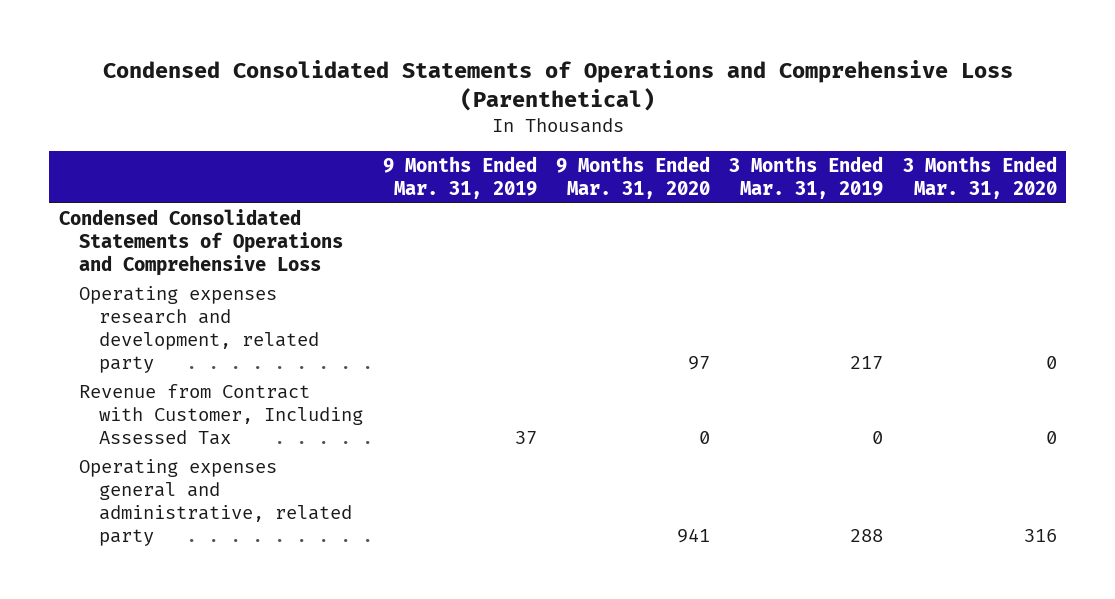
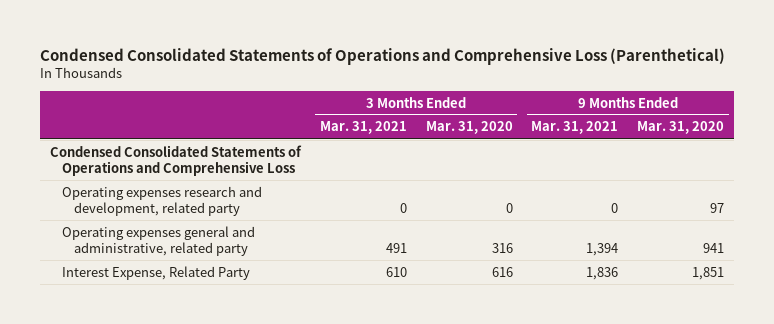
- | 9 Months Ended Mar. 31, 2019 | 9 Months Ended Mar. 31, 2020 | 3 Months Ended Mar. 31, 2019 | 3 Months Ended Mar. 31, 2020
+ | 3 Months Ended Mar. 31, 2021 | 3 Months Ended Mar. 31, 2020 | 9 Months Ended Mar. 31, 2021 | 9 Months Ended Mar. 31, 2020
- Revenue from Contract with Customer, Including Assessed Tax | 37 | 0 | 0 | 0
+ Interest Expense, Related Party | 610 | 616 | 1,836 | 1,851

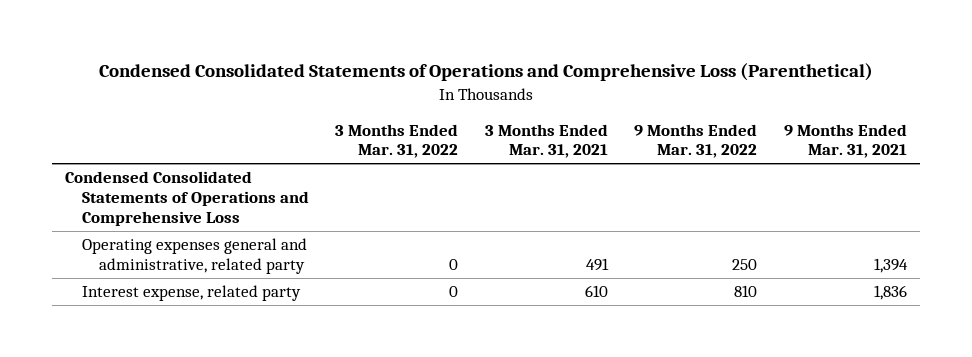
- | 3 Months Ended Mar. 31, 2021 | 3 Months Ended Mar. 31, 2020 | 9 Months Ended Mar. 31, 2021 | 9 Months Ended Mar. 31, 2020
+ | 3 Months Ended Mar. 31, 2022 | 3 Months Ended Mar. 31, 2021 | 9 Months Ended Mar. 31, 2022 | 9 Months Ended Mar. 31, 2021
- Operating expenses research and development, related party | 0 | 0 | 0 | 97
- Interest Expense, Related Party | 610 | 616 | 1,836 | 1,851
+ Interest expense, related party | 0 | 610 | 810 | 1,836

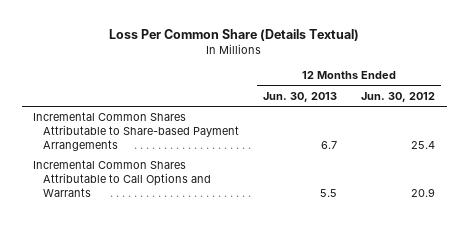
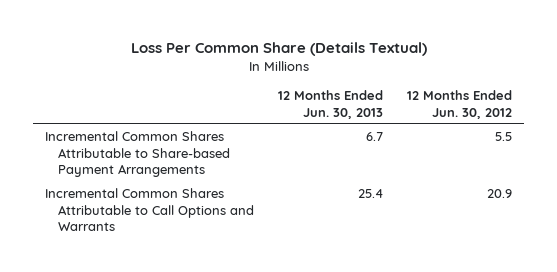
- Incremental Common Shares Attributable to Share-based Payment Arrangements | 6.7 | 25.4
- Incremental Common Shares Attributable to Call Options and Warrants | 5.5 | 20.9
+ Incremental Common Shares Attributable to Share-based Payment Arrangements | 6.7 | 5.5
+ Incremental Common Shares Attributable to Call Options and Warrants | 25.4 | 20.9

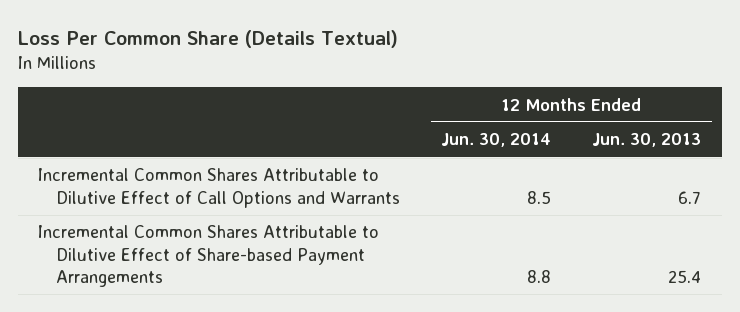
- | 12 Months Ended Jun. 30, 2013 | 12 Months Ended Jun. 30, 2012
+ | 12 Months Ended Jun. 30, 2014 | 12 Months Ended Jun. 30, 2013
- Incremental Common Shares Attributable to Share-based Payment Arrangements | 6.7 | 5.5
- Incremental Common Shares Attributable to Call Options and Warrants | 25.4 | 20.9
+ Incremental Common Shares Attributable to Dilutive Effect of Call Options and Warrants | 8.5 | 6.7
+ Incremental Common Shares Attributable to Dilutive Effect of Share-based Payment Arrangements | 8.8 | 25.4

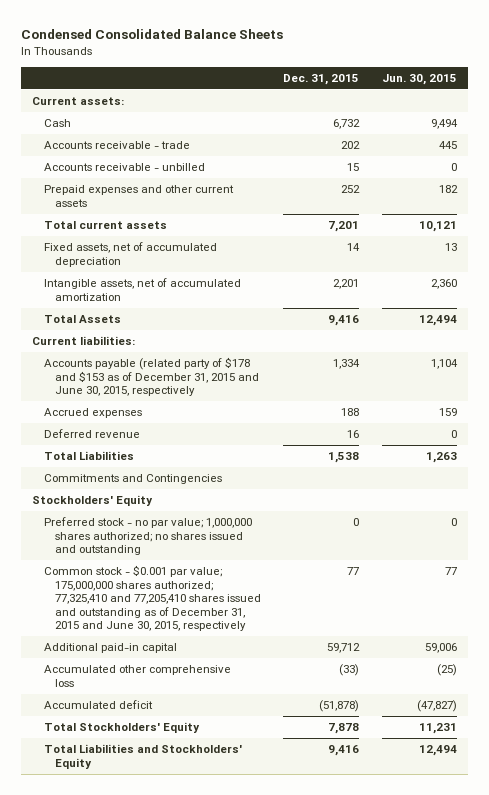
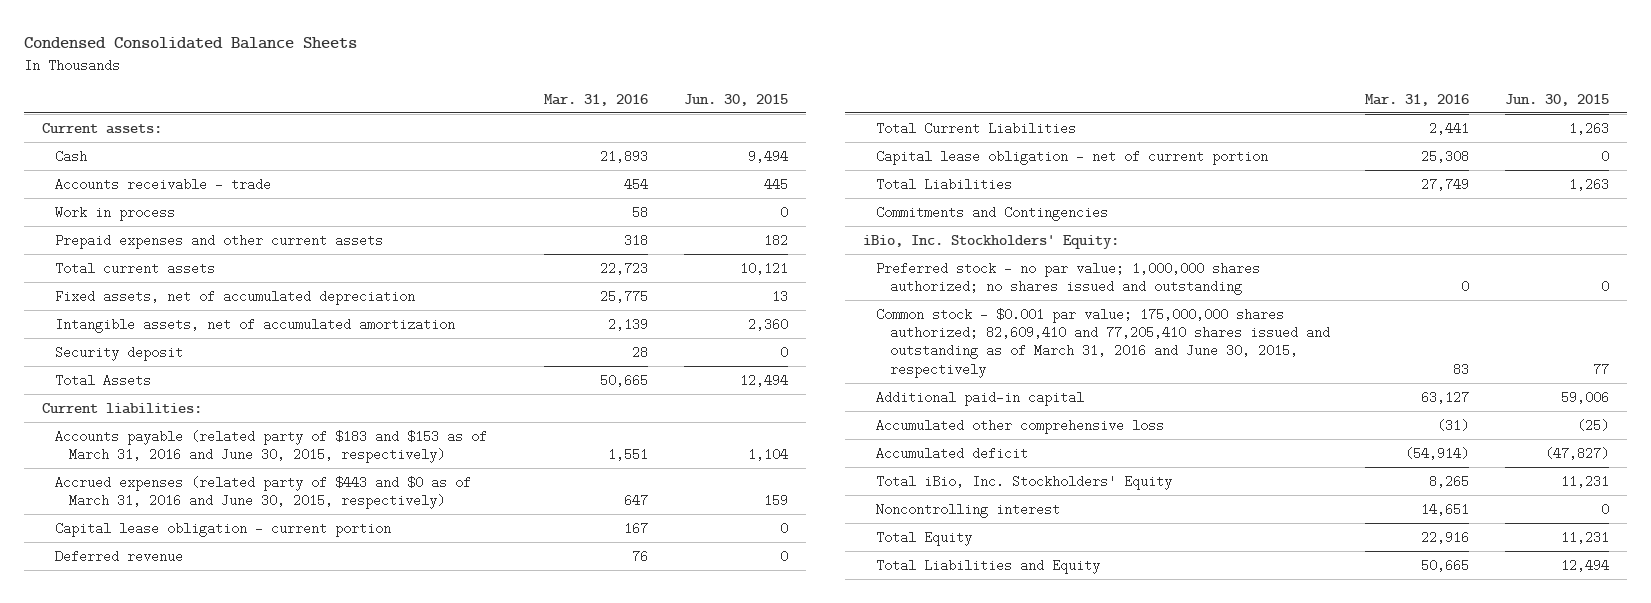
- | Dec. 31, 2015 | Jun. 30, 2015
+ | Mar. 31, 2016 | Jun. 30, 2015
- Accounts receivable - unbilled | 15 | 0
+ Work in process | 58 | 0
+ Security deposit | 28 | 0
- Accounts payable (related party of $178 and $153 as of December 31, 2015 and June 30, 2015, respectively | 1,334 | 1,104
- Accrued expenses | 188 | 159
+ Accounts payable (related party of $183 and $153 as of March 31, 2016 and June 30, 2015, respectively) | 1,551 | 1,104
+ Accrued expenses (related party of $443 and $0 as of March 31, 2016 and June 30, 2015, respectively) | 647 | 159
+ Capital lease obligation - current portion | 167 | 0
+ Total Current Liabilities | 2,441 | 1,263
+ Capital lease obligation - net of current portion | 25,308 | 0
- Stockholders' Equity
+ iBio, Inc. Stockholders' Equity:
- Common stock - $0.001 par value; 175,000,000 shares authorized; 77,325,410 and 77,205,410 shares issued and outstanding as of December 31, 2015 and June 30, 2015, respectively | 77 | 77
+ Common stock - $0.001 par value; 175,000,000 shares authorized; 82,609,410 and 77,205,410 shares issued and outstanding as of March 31, 2016 and June 30, 2015, respectively | 83 | 77
- Total Stockholders' Equity | 7,878 | 11,231
- Total Liabilities and Stockholders' Equity | 9,416 | 12,494
+ Total iBio, Inc. Stockholders' Equity | 8,265 | 11,231
+ Noncontrolling interest | 14,651 | 0
+ Total Equity | 22,916 | 11,231
+ Total Liabilities and Equity | 50,665 | 12,494

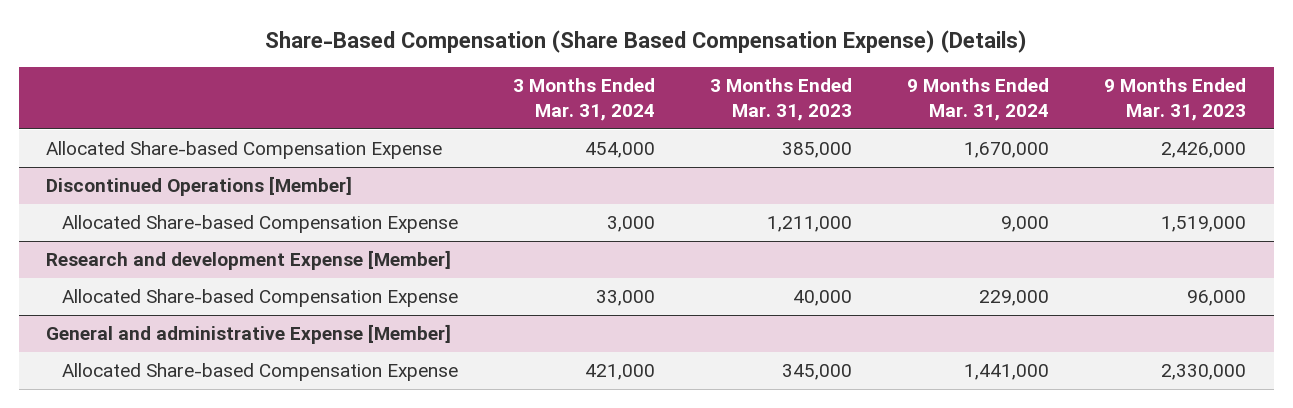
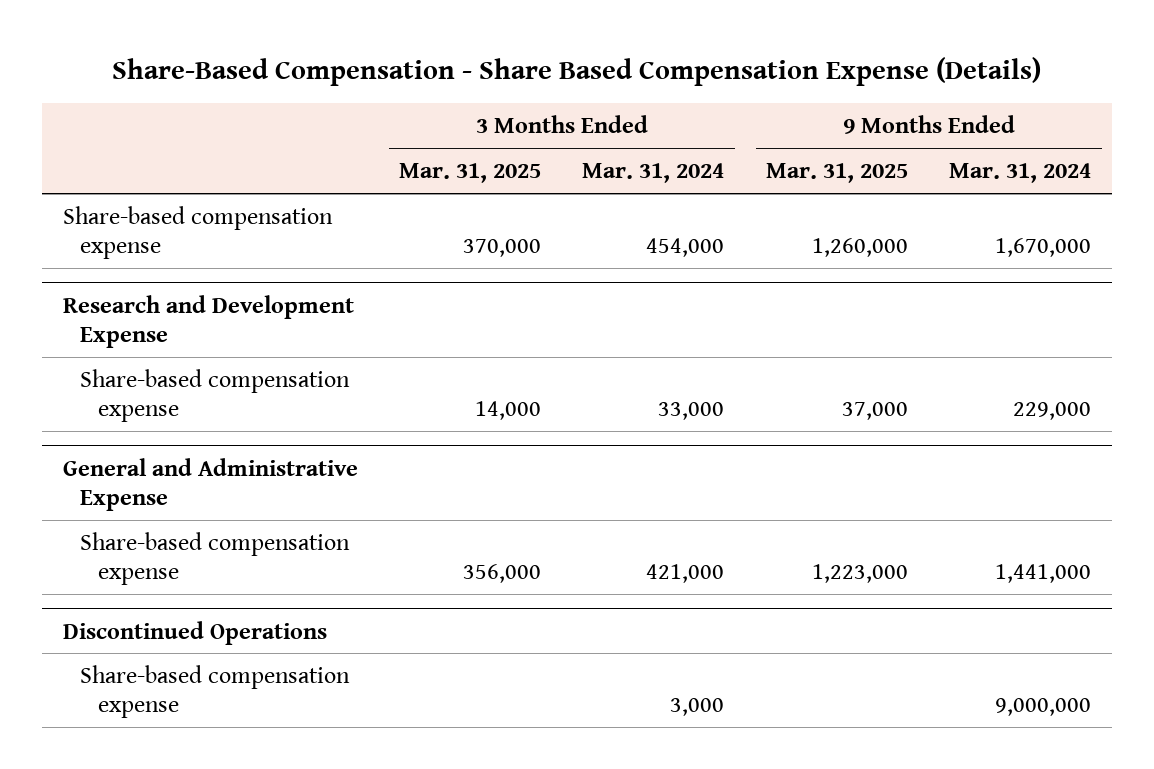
- Share-Based Compensation (Share Based Compensation Expense) (Details)
+ Share-Based Compensation - Share Based Compensation Expense (Details)
- | 3 Months Ended Mar. 31, 2024 | 3 Months Ended Mar. 31, 2023 | 9 Months Ended Mar. 31, 2024 | 9 Months Ended Mar. 31, 2023
+ | 3 Months Ended Mar. 31, 2025 | 3 Months Ended Mar. 31, 2024 | 9 Months Ended Mar. 31, 2025 | 9 Months Ended Mar. 31, 2024
- Allocated Share-based Compensation Expense | 454,000 | 385,000 | 1,670,000 | 2,426,000
- Discontinued Operations [Member]
- Allocated Share-based Compensation Expense | 3,000 | 1,211,000 | 9,000 | 1,519,000
- Research and development Expense [Member]
- Allocated Share-based Compensation Expense | 33,000 | 40,000 | 229,000 | 96,000
- General and administrative Expense [Member]
- Allocated Share-based Compensation Expense | 421,000 | 345,000 | 1,441,000 | 2,330,000
+ Share-based compensation expense | 370,000 | 454,000 | 1,260,000 | 1,670,000
+ Research and Development Expense
+ Share-based compensation expense | 14,000 | 33,000 | 37,000 | 229,000
+ General and Administrative Expense
+ Share-based compensation expense | 356,000 | 421,000 | 1,223,000 | 1,441,000
+ Discontinued Operations
+ Share-based compensation expense | | 3,000 | | 9,000,000

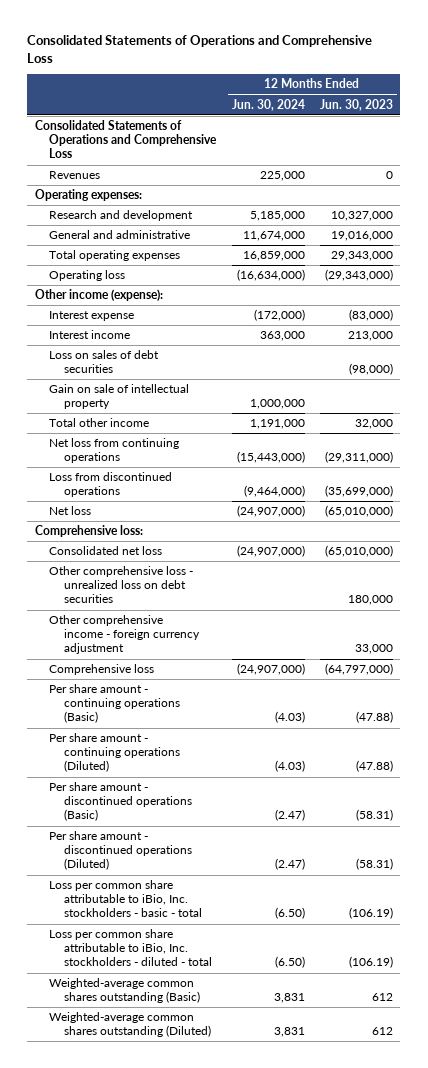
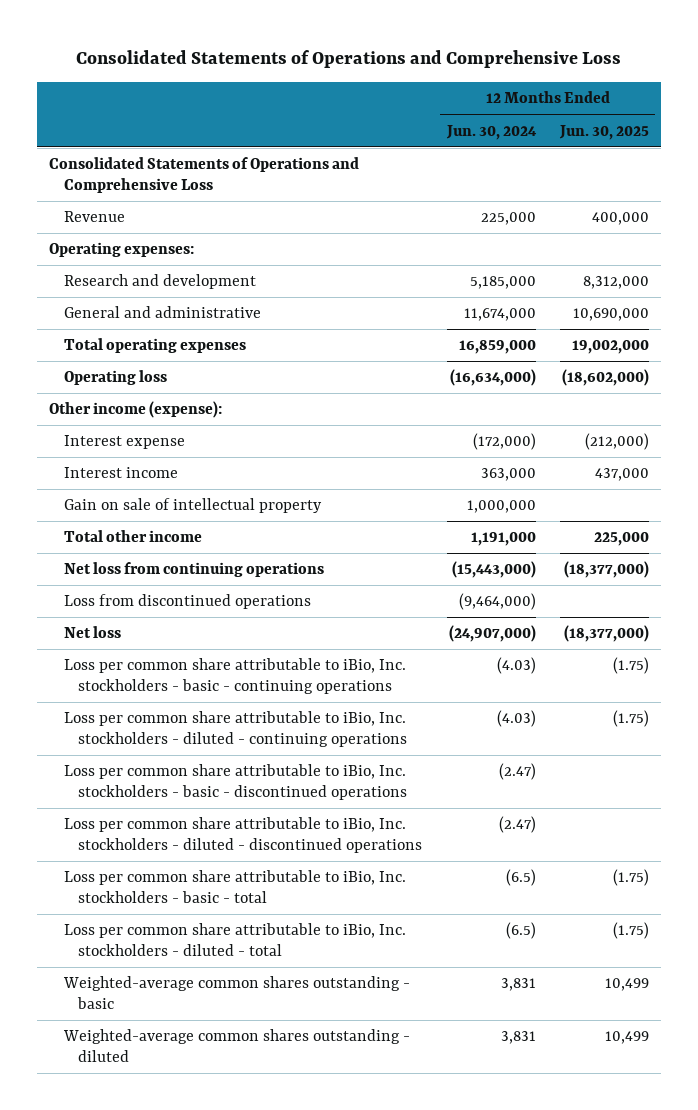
- | 12 Months Ended Jun. 30, 2024 | 12 Months Ended Jun. 30, 2023
+ | 12 Months Ended Jun. 30, 2024 | 12 Months Ended Jun. 30, 2025
- Revenues | 225,000 | 0
+ Revenue | 225,000 | 400,000
- Loss on sales of debt securities | | (98,000)
- Comprehensive loss:
- Consolidated net loss | (24,907,000) | (65,010,000)
- Other comprehensive loss - unrealized loss on debt securities | | 180,000
- Other comprehensive income - foreign currency adjustment | | 33,000
- Comprehensive loss | (24,907,000) | (64,797,000)
- Per share amount - continuing operations (Basic) | (4.03) | (47.88)
- Per share amount - continuing operations (Diluted) | (4.03) | (47.88)
- Per share amount - discontinued operations (Basic) | (2.47) | (58.31)
- Per share amount - discontinued operations (Diluted) | (2.47) | (58.31)
- Loss per common share attributable to iBio, Inc. stockholders - basic - total | (6.50) | (106.19)
- Loss per common share attributable to iBio, Inc. stockholders - diluted - total | (6.50) | (106.19)
- Weighted-average common shares outstanding (Basic) | 3,831 | 612
- Weighted-average common shares outstanding (Diluted) | 3,831 | 612
+ Loss per common share attributable to iBio, Inc. stockholders - basic - continuing operations | (4.03) | (1.75)
+ Loss per common share attributable to iBio, Inc. stockholders - diluted - continuing operations | (4.03) | (1.75)
+ Loss per common share attributable to iBio, Inc. stockholders - basic - discontinued operations | (2.47) |
+ Loss per common share attributable to iBio, Inc. stockholders - diluted - discontinued operations | (2.47) |
+ Loss per common share attributable to iBio, Inc. stockholders - basic - total | (6.5) | (1.75)
+ Loss per common share attributable to iBio, Inc. stockholders - diluted - total | (6.5) | (1.75)
+ Weighted-average common shares outstanding - basic | 3,831 | 10,499
+ Weighted-average common shares outstanding - diluted | 3,831 | 10,499

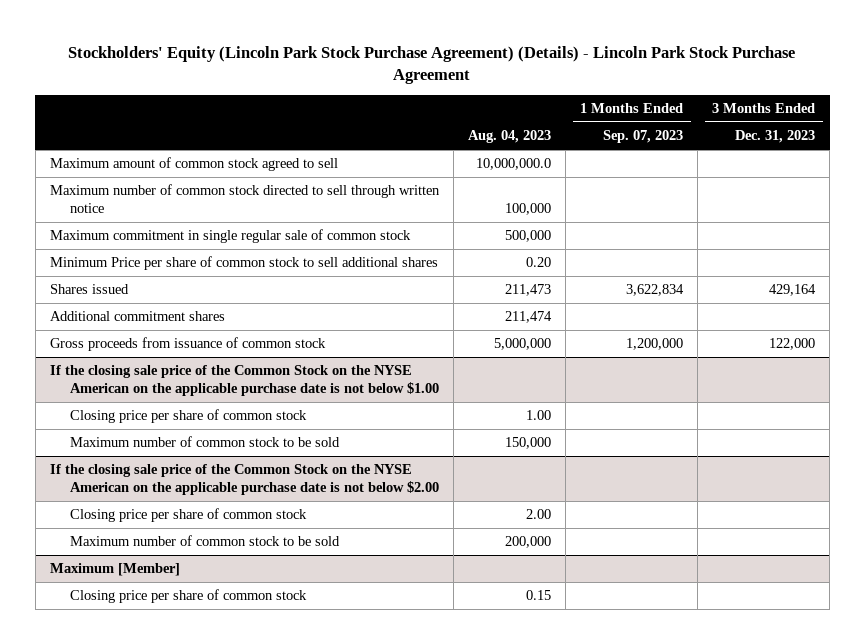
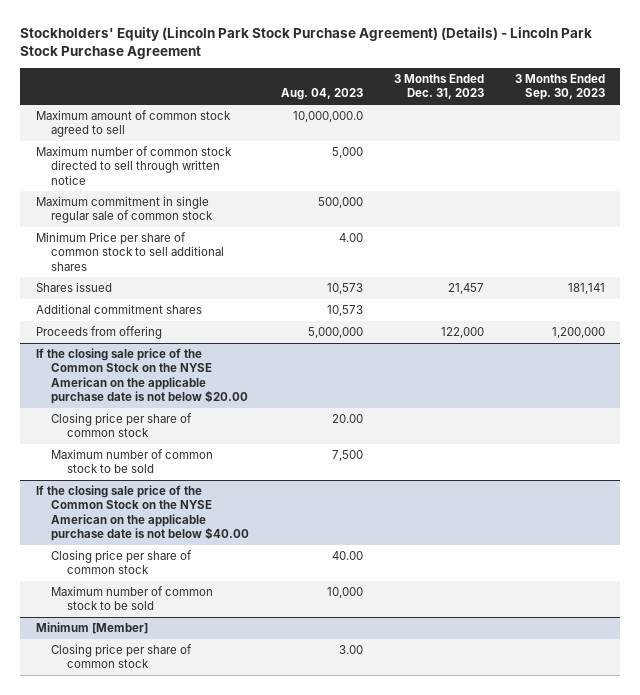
- | Aug. 04, 2023 | 1 Months Ended Sep. 07, 2023 | 3 Months Ended Dec. 31, 2023
+ | Aug. 04, 2023 | 3 Months Ended Dec. 31, 2023 | 3 Months Ended Sep. 30, 2023
- Maximum number of common stock directed to sell through written notice | 100,000 | |
+ Maximum number of common stock directed to sell through written notice | 5,000 | |
- Minimum Price per share of common stock to sell additional shares | 0.20 | |
- Shares issued | 211,473 | 3,622,834 | 429,164
- Additional commitment shares | 211,474 | |
- Gross proceeds from issuance of common stock | 5,000,000 | 1,200,000 | 122,000
- If the closing sale price of the Common Stock on the NYSE American on the applicable purchase date is not below $1.00
- Closing price per share of common stock | 1.00 | |
- Maximum number of common stock to be sold | 150,000 | |
- If the closing sale price of the Common Stock on the NYSE American on the applicable purchase date is not below $2.00
- Closing price per share of common stock | 2.00 | |
- Maximum number of common stock to be sold | 200,000 | |
- Maximum [Member]
- Closing price per share of common stock | 0.15 | |
+ Minimum Price per share of common stock to sell additional shares | 4.00 | |
+ Shares issued | 10,573 | 21,457 | 181,141
+ Additional commitment shares | 10,573 | |
+ Proceeds from offering | 5,000,000 | 122,000 | 1,200,000
+ If the closing sale price of the Common Stock on the NYSE American on the applicable purchase date is not below $20.00
+ Closing price per share of common stock | 20.00 | |
+ Maximum number of common stock to be sold | 7,500 | |
+ If the closing sale price of the Common Stock on the NYSE American on the applicable purchase date is not below $40.00
+ Closing price per share of common stock | 40.00 | |
+ Maximum number of common stock to be sold | 10,000 | |
+ Minimum [Member]
+ Closing price per share of common stock | 3.00 | |

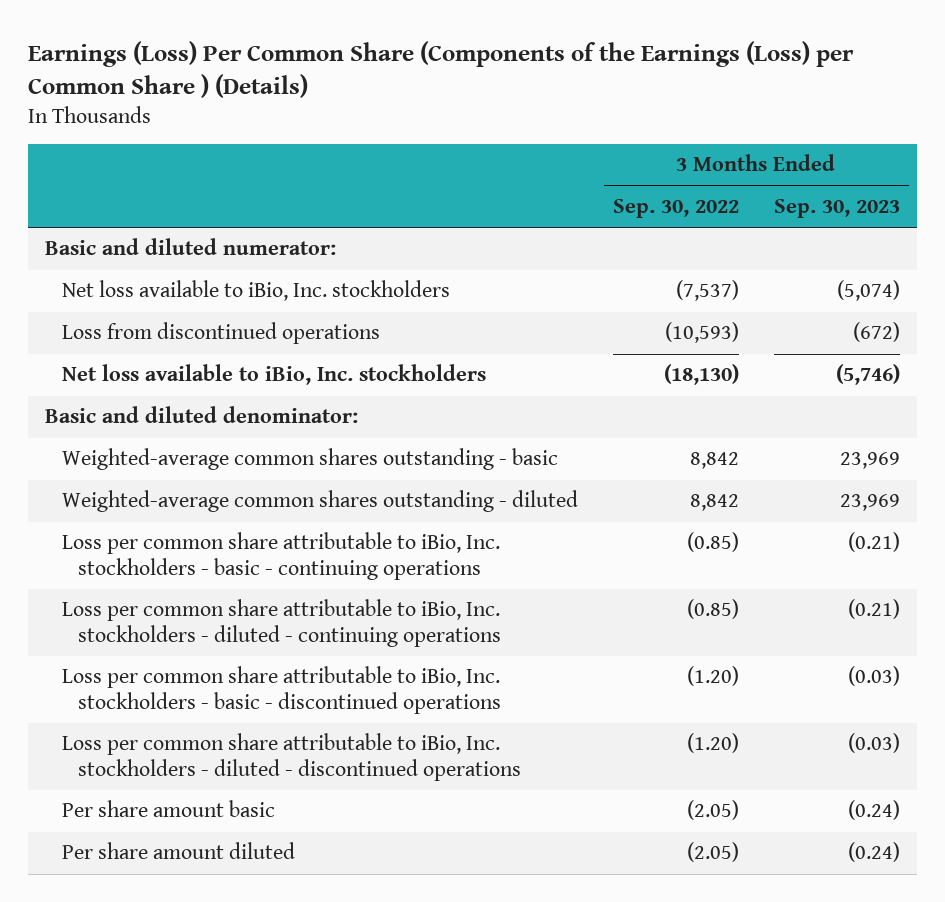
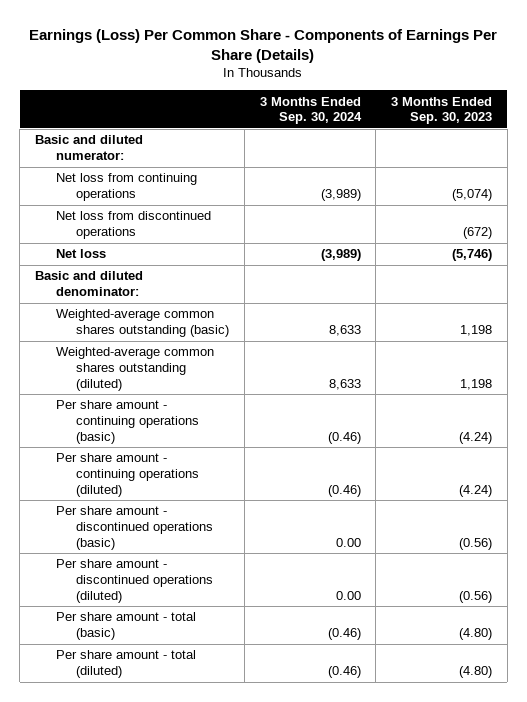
- Earnings (Loss) Per Common Share (Components of the Earnings (Loss) per Common Share ) (Details)
+ Earnings (Loss) Per Common Share - Components of Earnings Per Share (Details)
- | 3 Months Ended Sep. 30, 2022 | 3 Months Ended Sep. 30, 2023
+ | 3 Months Ended Sep. 30, 2024 | 3 Months Ended Sep. 30, 2023
- Net loss available to iBio, Inc. stockholders | (7,537) | (5,074)
- Loss from discontinued operations | (10,593) | (672)
- Net loss available to iBio, Inc. stockholders | (18,130) | (5,746)
+ Net loss from continuing operations | (3,989) | (5,074)
+ Net loss from discontinued operations | | (672)
+ Net loss | (3,989) | (5,746)
- Weighted-average common shares outstanding - basic | 8,842 | 23,969
- Weighted-average common shares outstanding - diluted | 8,842 | 23,969
- Loss per common share attributable to iBio, Inc. stockholders - basic - continuing operations | (0.85) | (0.21)
- Loss per common share attributable to iBio, Inc. stockholders - diluted - continuing operations | (0.85) | (0.21)
- Loss per common share attributable to iBio, Inc. stockholders - basic - discontinued operations | (1.20) | (0.03)
- Loss per common share attributable to iBio, Inc. stockholders - diluted - discontinued operations | (1.20) | (0.03)
- Per share amount basic | (2.05) | (0.24)
- Per share amount diluted | (2.05) | (0.24)
+ Weighted-average common shares outstanding (basic) | 8,633 | 1,198
+ Weighted-average common shares outstanding (diluted) | 8,633 | 1,198
+ Per share amount - continuing operations (basic) | (0.46) | (4.24)
+ Per share amount - continuing operations (diluted) | (0.46) | (4.24)
+ Per share amount - discontinued operations (basic) | 0.00 | (0.56)
+ Per share amount - discontinued operations (diluted) | 0.00 | (0.56)
+ Per share amount - total (basic) | (0.46) | (4.80)
+ Per share amount - total (diluted) | (0.46) | (4.80)

